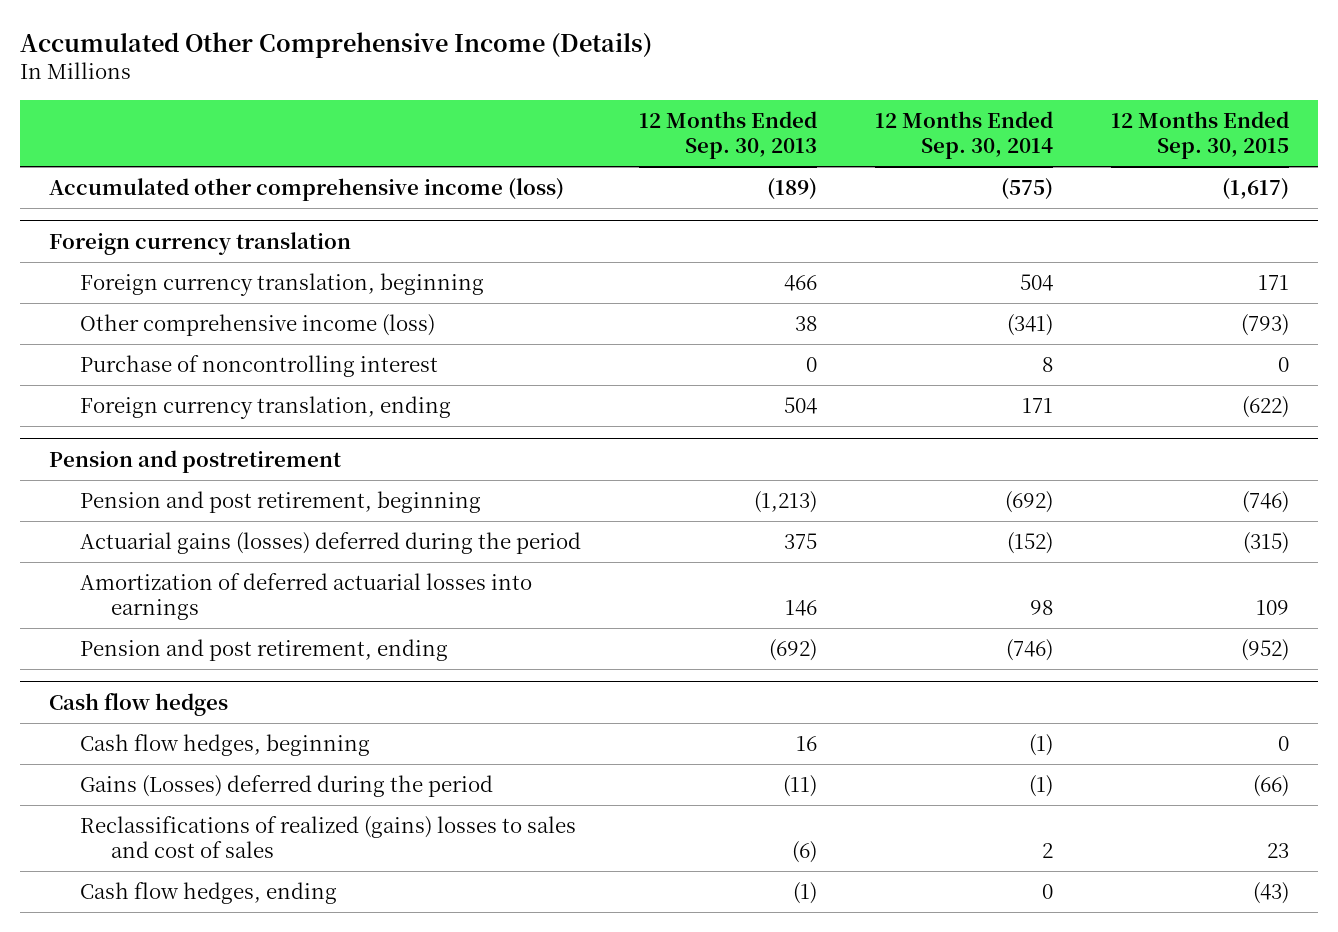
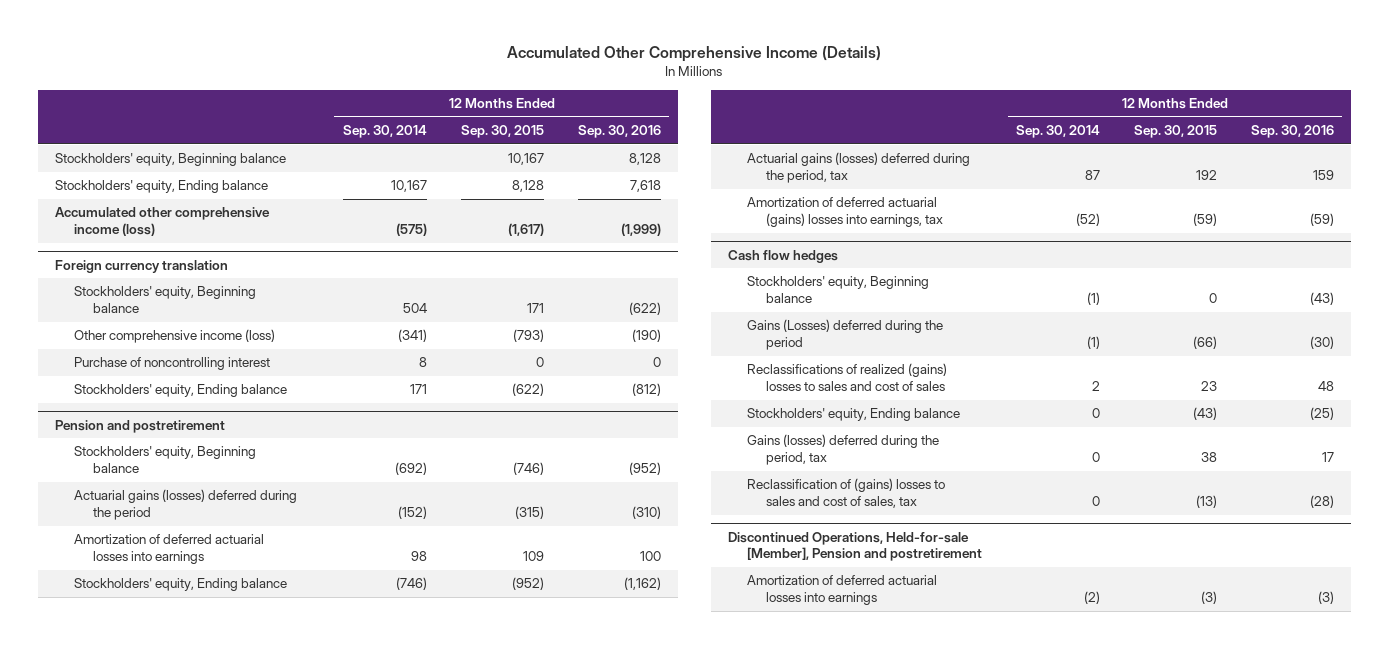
- | 12 Months Ended Sep. 30, 2013 | 12 Months Ended Sep. 30, 2014 | 12 Months Ended Sep. 30, 2015
+ | 12 Months Ended Sep. 30, 2014 | 12 Months Ended Sep. 30, 2015 | 12 Months Ended Sep. 30, 2016
+ Stockholders' equity, Beginning balance | | 10,167 | 8,128
+ Stockholders' equity, Ending balance | 10,167 | 8,128 | 7,618
@ Foreign currency translation
- Foreign currency translation, beginning | 466 | 504 | 171
+ Stockholders' equity, Beginning balance | 504 | 171 | (622)
- Foreign currency translation, ending | 504 | 171 | (622)
+ Stockholders' equity, Ending balance | 171 | (622) | (812)
@ Pension and postretirement
- Pension and post retirement, beginning | (1,213) | (692) | (746)
+ Stockholders' equity, Beginning balance | (692) | (746) | (952)
- Pension and post retirement, ending | (692) | (746) | (952)
+ Stockholders' equity, Ending balance | (746) | (952) | (1,162)
+ Actuarial gains (losses) deferred during the period, tax | 87 | 192 | 159
+ Amortization of deferred actuarial (gains) losses into earnings, tax | (52) | (59) | (59)
@ Cash flow hedges
- Cash flow hedges, beginning | 16 | (1) | 0
+ Stockholders' equity, Beginning balance | (1) | 0 | (43)
- Cash flow hedges, ending | (1) | 0 | (43)
+ Stockholders' equity, Ending balance | 0 | (43) | (25)
+ Gains (losses) deferred during the period, tax | 0 | 38 | 17
+ Reclassification of (gains) losses to sales and cost of sales, tax | 0 | (13) | (28)
+ Discontinued Operations, Held-for-sale [Member], Pension and postretirement
+ Amortization of deferred actuarial losses into earnings | (2) | (3) | (3)

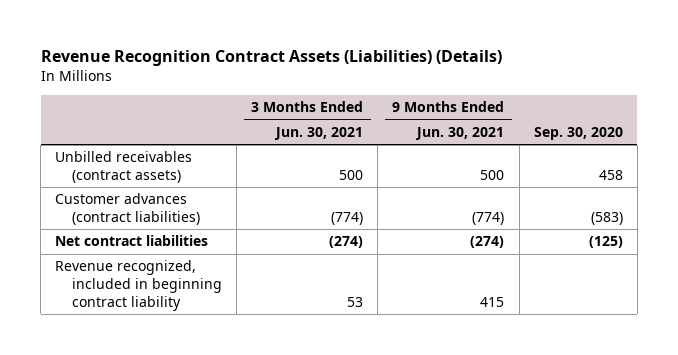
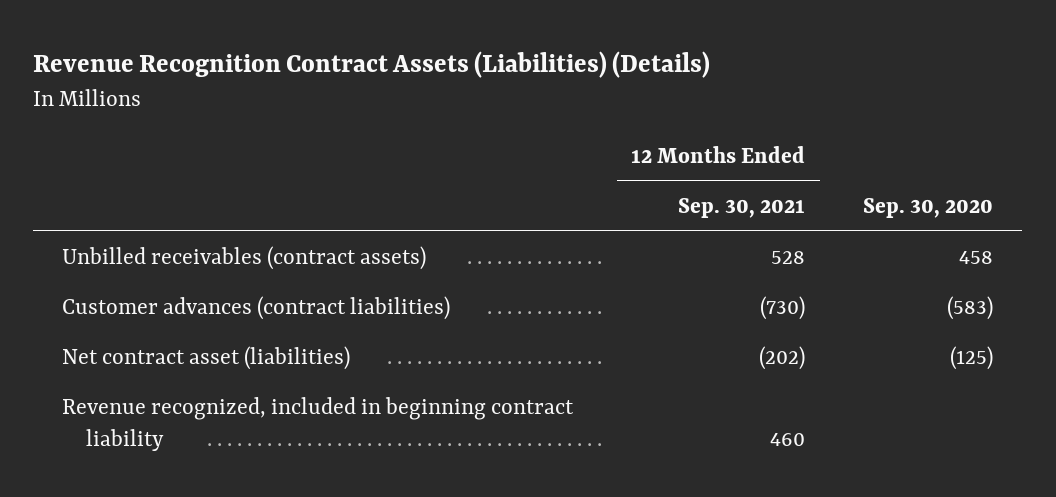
- | 3 Months Ended Jun. 30, 2021 | 9 Months Ended Jun. 30, 2021 | Sep. 30, 2020
+ | 12 Months Ended Sep. 30, 2021 | Sep. 30, 2020
- Net contract liabilities | (274) | (274) | (125)
+ Net contract asset (liabilities) | (202) | (125)

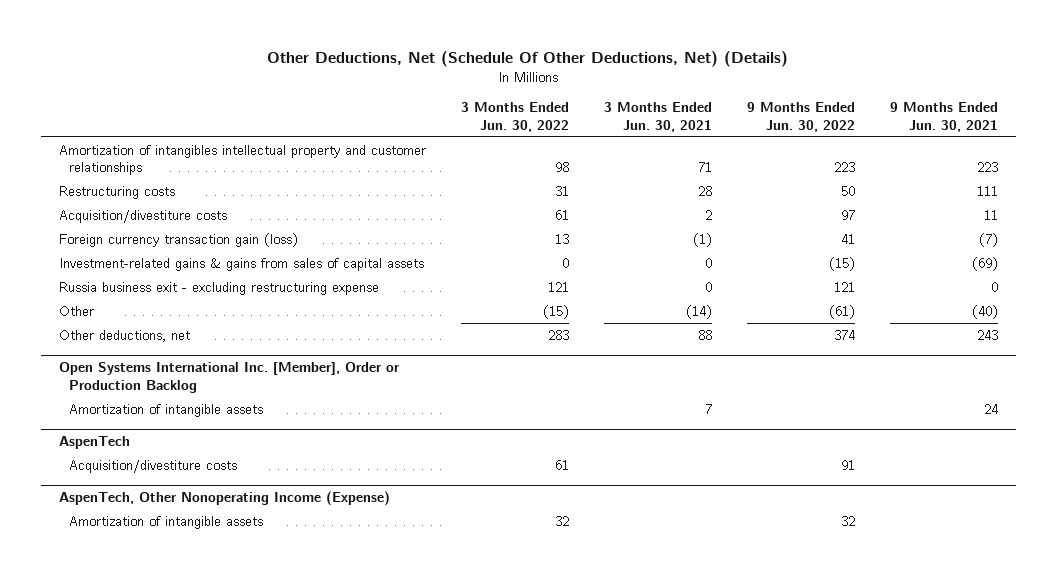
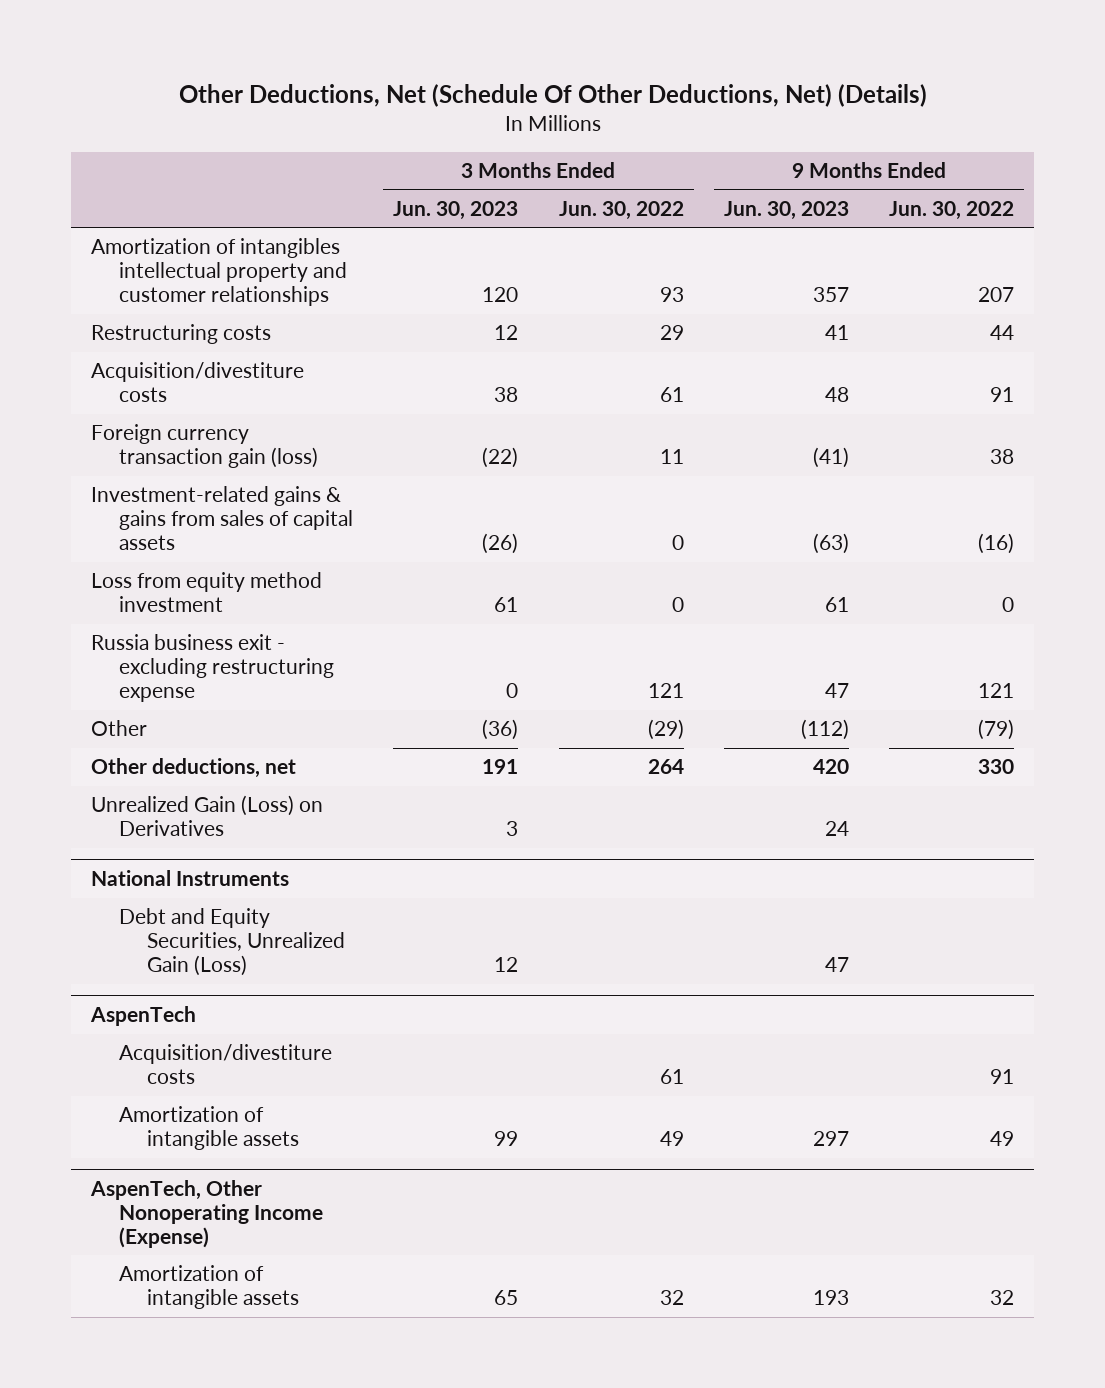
- | 3 Months Ended Jun. 30, 2022 | 3 Months Ended Jun. 30, 2021 | 9 Months Ended Jun. 30, 2022 | 9 Months Ended Jun. 30, 2021
+ | 3 Months Ended Jun. 30, 2023 | 3 Months Ended Jun. 30, 2022 | 9 Months Ended Jun. 30, 2023 | 9 Months Ended Jun. 30, 2022
- Amortization of intangibles intellectual property and customer relationships | 98 | 71 | 223 | 223
- Restructuring costs | 31 | 28 | 50 | 111
- Acquisition/divestiture costs | 61 | 2 | 97 | 11
- Foreign currency transaction gain (loss) | 13 | (1) | 41 | (7)
- Investment-related gains & gains from sales of capital assets | 0 | 0 | (15) | (69)
+ Amortization of intangibles intellectual property and customer relationships | 120 | 93 | 357 | 207
+ Restructuring costs | 12 | 29 | 41 | 44
+ Acquisition/divestiture costs | 38 | 61 | 48 | 91
+ Foreign currency transaction gain (loss) | (22) | 11 | (41) | 38
+ Investment-related gains & gains from sales of capital assets | (26) | 0 | (63) | (16)
+ Loss from equity method investment | 61 | 0 | 61 | 0
- Other | (15) | (14) | (61) | (40)
- Other deductions, net | 283 | 88 | 374 | 243
- Open Systems International Inc. [Member], Order or Production Backlog
- Amortization of intangible assets | | 7 | | 24
+ Other | (36) | (29) | (112) | (79)
+ Other deductions, net | 191 | 264 | 420 | 330
+ Unrealized Gain (Loss) on Derivatives | 3 | | 24 |
+ National Instruments
+ Debt and Equity Securities, Unrealized Gain (Loss) | 12 | | 47 |
@ AspenTech
+ Amortization of intangible assets | 99 | 49 | 297 | 49

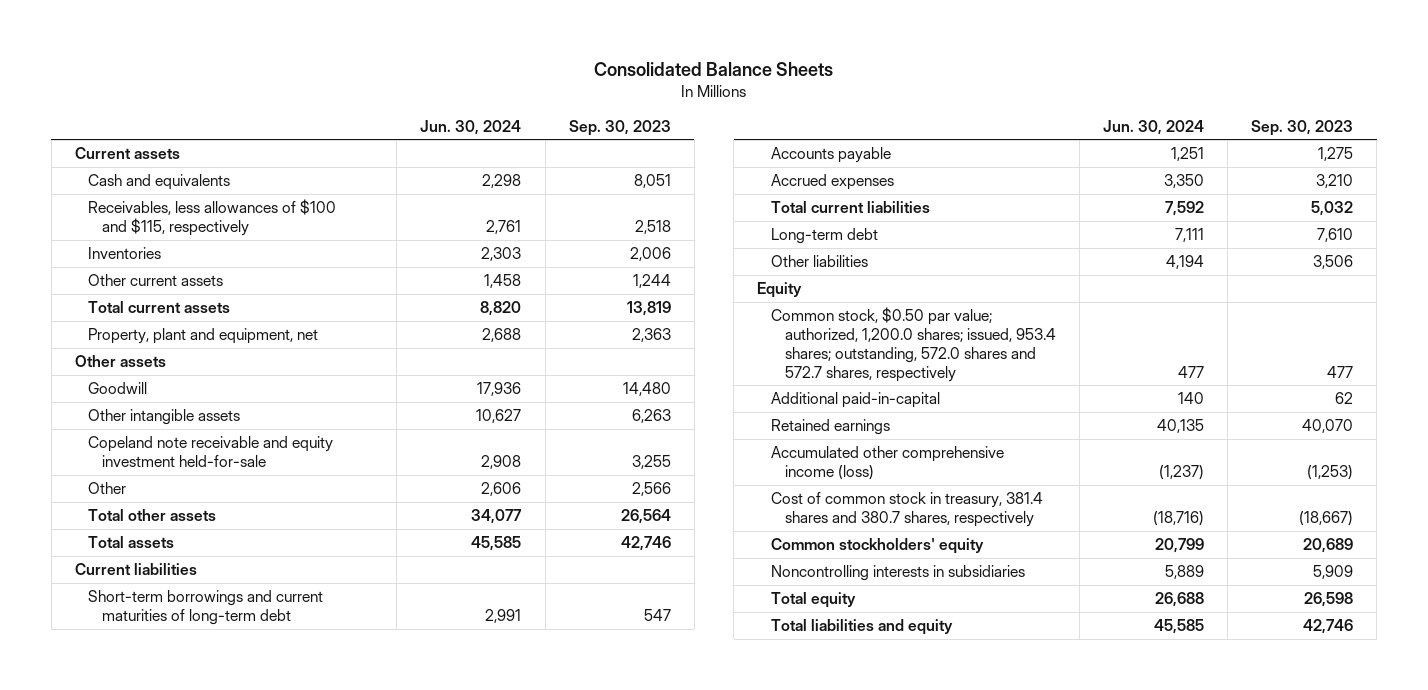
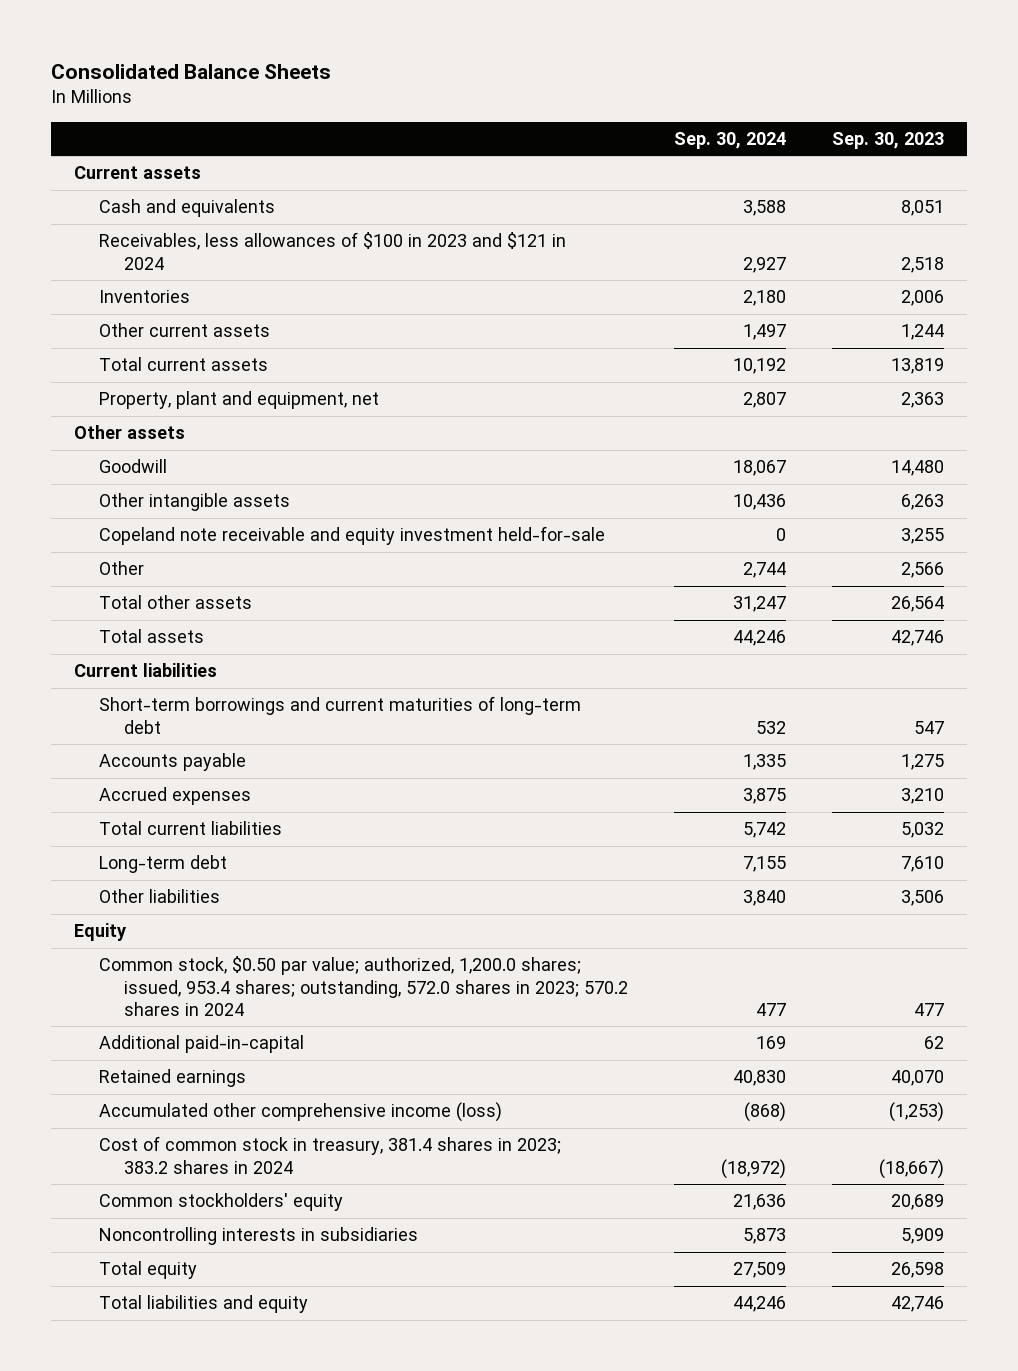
- | Jun. 30, 2024 | Sep. 30, 2023
+ | Sep. 30, 2024 | Sep. 30, 2023
- Receivables, less allowances of $100 and $115, respectively | 2,761 | 2,518
+ Receivables, less allowances of $100 in 2023 and $121 in 2024 | 2,927 | 2,518
- Common stock, $0.50 par value; authorized, 1,200.0 shares; issued, 953.4 shares; outstanding, 572.0 shares and 572.7 shares, respectively | 477 | 477
+ Common stock, $0.50 par value; authorized, 1,200.0 shares; issued, 953.4 shares; outstanding, 572.0 shares in 2023; 570.2 shares in 2024 | 477 | 477
- Cost of common stock in treasury, 381.4 shares and 380.7 shares, respectively | (18,716) | (18,667)
+ Cost of common stock in treasury, 381.4 shares in 2023; 383.2 shares in 2024 | (18,972) | (18,667)

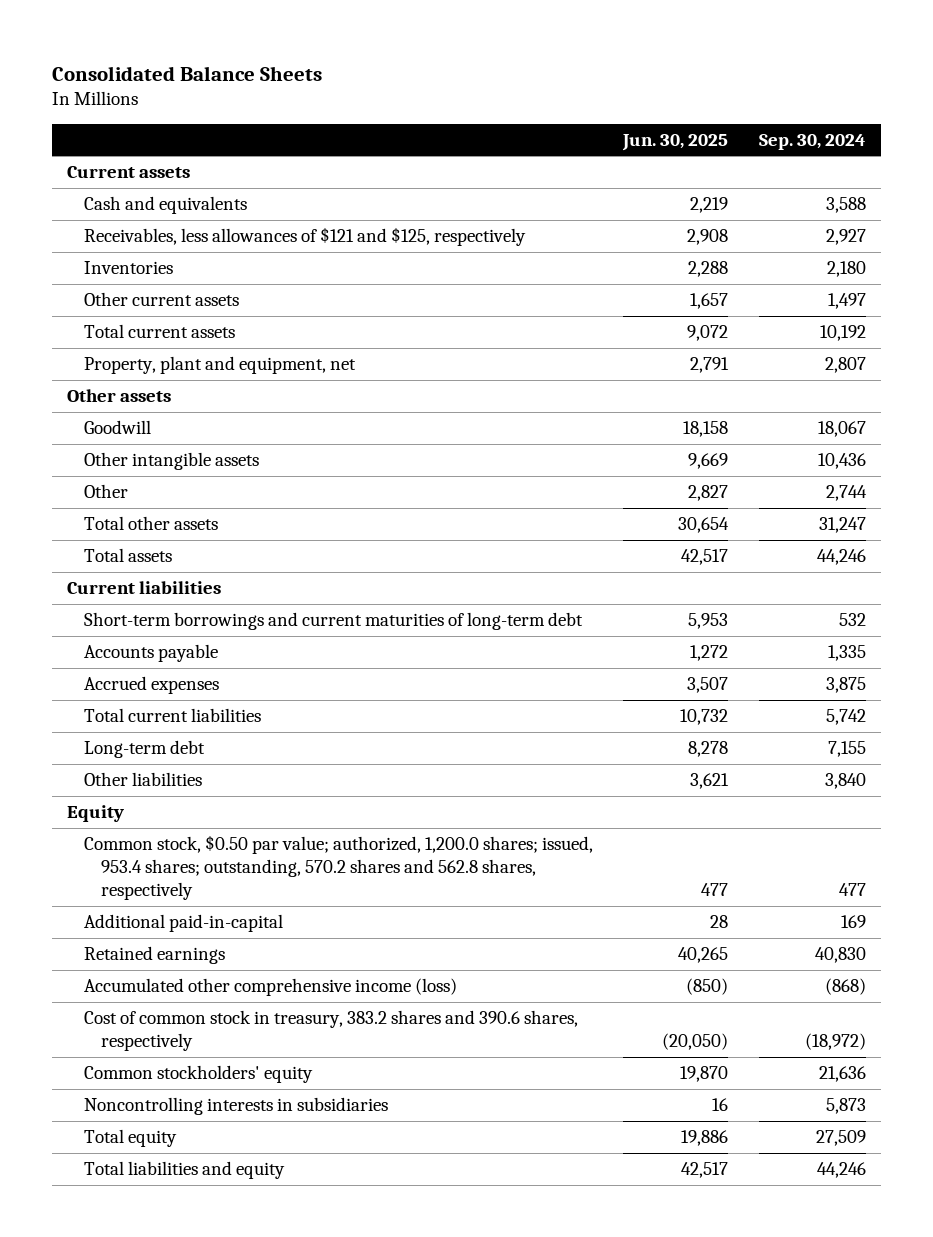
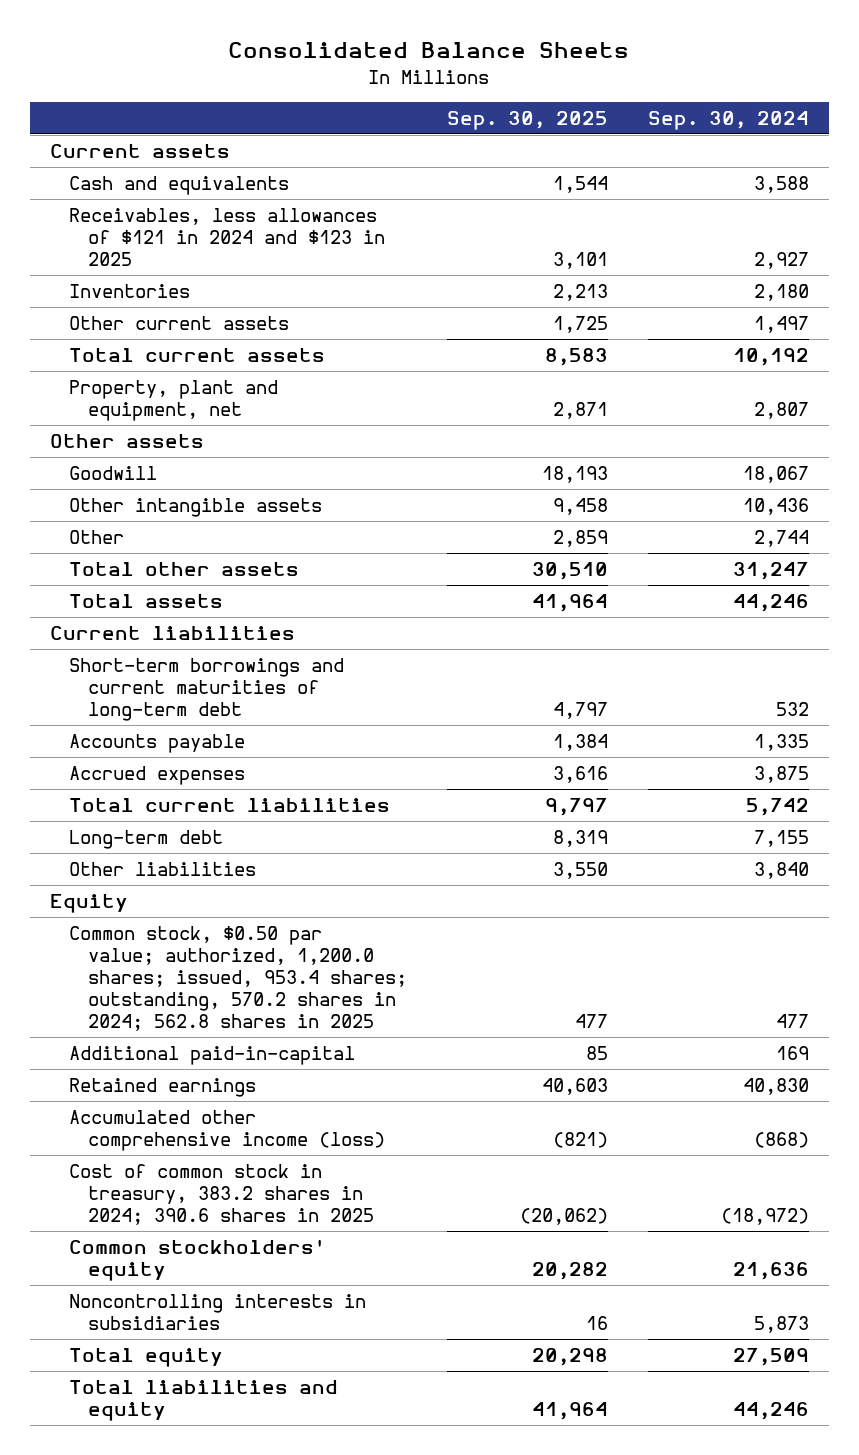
- | Jun. 30, 2025 | Sep. 30, 2024
+ | Sep. 30, 2025 | Sep. 30, 2024
- Receivables, less allowances of $121 and $125, respectively | 2,908 | 2,927
+ Receivables, less allowances of $121 in 2024 and $123 in 2025 | 3,101 | 2,927
- Common stock, $0.50 par value; authorized, 1,200.0 shares; issued, 953.4 shares; outstanding, 570.2 shares and 562.8 shares, respectively | 477 | 477
+ Common stock, $0.50 par value; authorized, 1,200.0 shares; issued, 953.4 shares; outstanding, 570.2 shares in 2024; 562.8 shares in 2025 | 477 | 477
- Cost of common stock in treasury, 383.2 shares and 390.6 shares, respectively | (20,050) | (18,972)
+ Cost of common stock in treasury, 383.2 shares in 2024; 390.6 shares in 2025 | (20,062) | (18,972)

